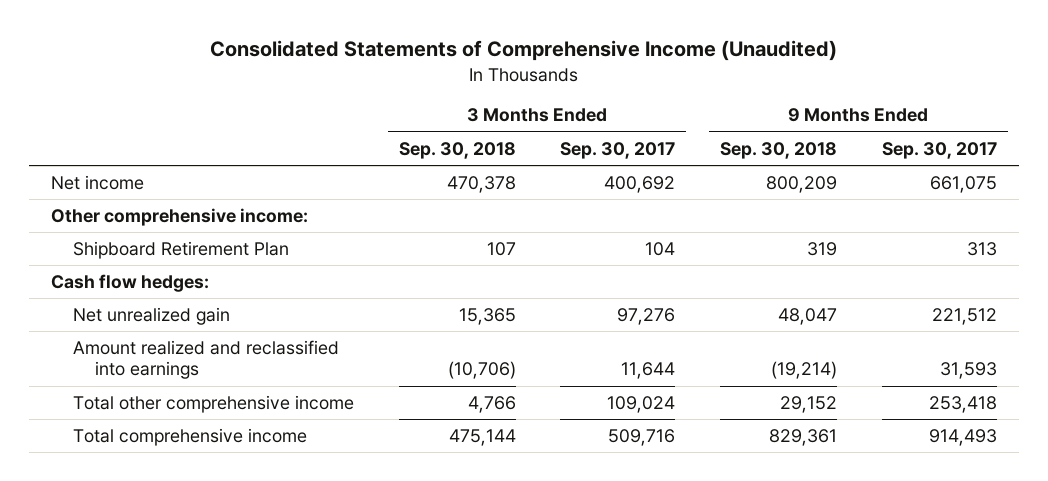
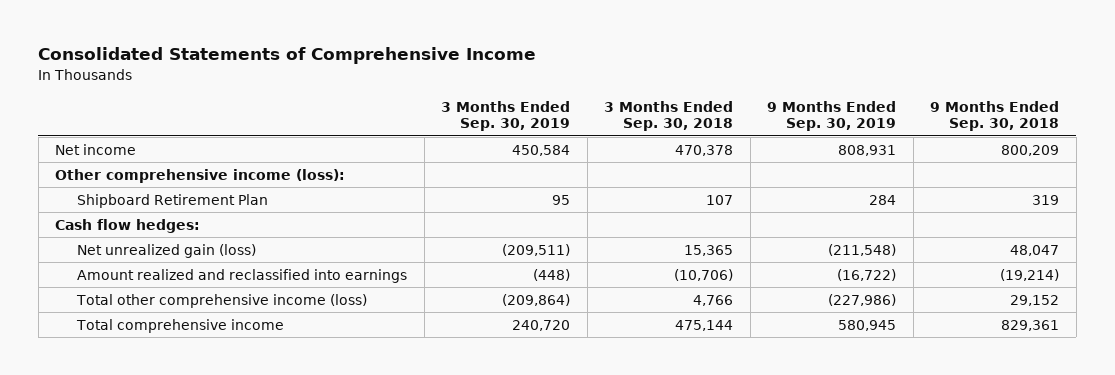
- Consolidated Statements of Comprehensive Income (Unaudited)
+ Consolidated Statements of Comprehensive Income
- | 3 Months Ended Sep. 30, 2018 | 3 Months Ended Sep. 30, 2017 | 9 Months Ended Sep. 30, 2018 | 9 Months Ended Sep. 30, 2017
+ | 3 Months Ended Sep. 30, 2019 | 3 Months Ended Sep. 30, 2018 | 9 Months Ended Sep. 30, 2019 | 9 Months Ended Sep. 30, 2018
- Other comprehensive income:
+ Other comprehensive income (loss):
- Net unrealized gain | 15,365 | 97,276 | 48,047 | 221,512
+ Net unrealized gain (loss) | (209,511) | 15,365 | (211,548) | 48,047
- Total other comprehensive income | 4,766 | 109,024 | 29,152 | 253,418
+ Total other comprehensive income (loss) | (209,864) | 4,766 | (227,986) | 29,152

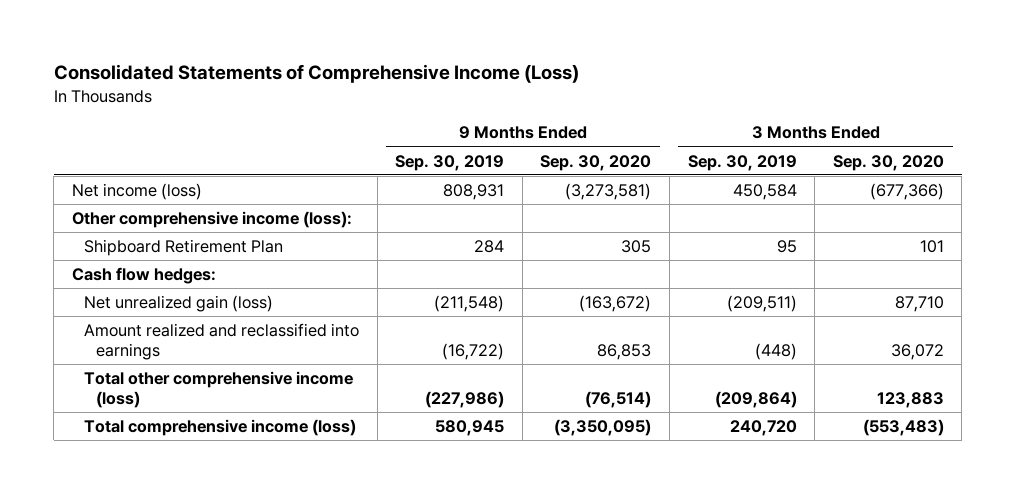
- Consolidated Statements of Comprehensive Income
+ Consolidated Statements of Comprehensive Income (Loss)
- | 3 Months Ended Sep. 30, 2019 | 3 Months Ended Sep. 30, 2018 | 9 Months Ended Sep. 30, 2019 | 9 Months Ended Sep. 30, 2018
+ | 9 Months Ended Sep. 30, 2019 | 9 Months Ended Sep. 30, 2020 | 3 Months Ended Sep. 30, 2019 | 3 Months Ended Sep. 30, 2020
- Net income | 450,584 | 470,378 | 808,931 | 800,209
+ Net income (loss) | 808,931 | (3,273,581) | 450,584 | (677,366)
- Total comprehensive income | 240,720 | 475,144 | 580,945 | 829,361
+ Total comprehensive income (loss) | 580,945 | (3,350,095) | 240,720 | (553,483)

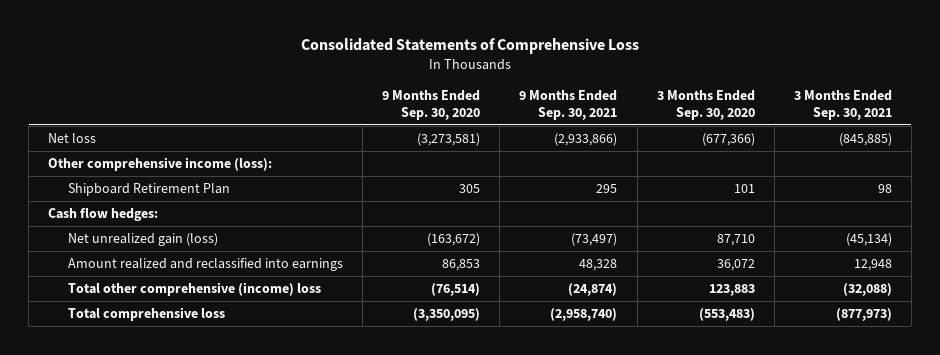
- Consolidated Statements of Comprehensive Income (Loss)
+ Consolidated Statements of Comprehensive Loss
- | 9 Months Ended Sep. 30, 2019 | 9 Months Ended Sep. 30, 2020 | 3 Months Ended Sep. 30, 2019 | 3 Months Ended Sep. 30, 2020
+ | 9 Months Ended Sep. 30, 2020 | 9 Months Ended Sep. 30, 2021 | 3 Months Ended Sep. 30, 2020 | 3 Months Ended Sep. 30, 2021
- Net income (loss) | 808,931 | (3,273,581) | 450,584 | (677,366)
+ Net loss | (3,273,581) | (2,933,866) | (677,366) | (845,885)
- Total other comprehensive income (loss) | (227,986) | (76,514) | (209,864) | 123,883
- Total comprehensive income (loss) | 580,945 | (3,350,095) | 240,720 | (553,483)
+ Total other comprehensive (income) loss | (76,514) | (24,874) | 123,883 | (32,088)
+ Total comprehensive loss | (3,350,095) | (2,958,740) | (553,483) | (877,973)

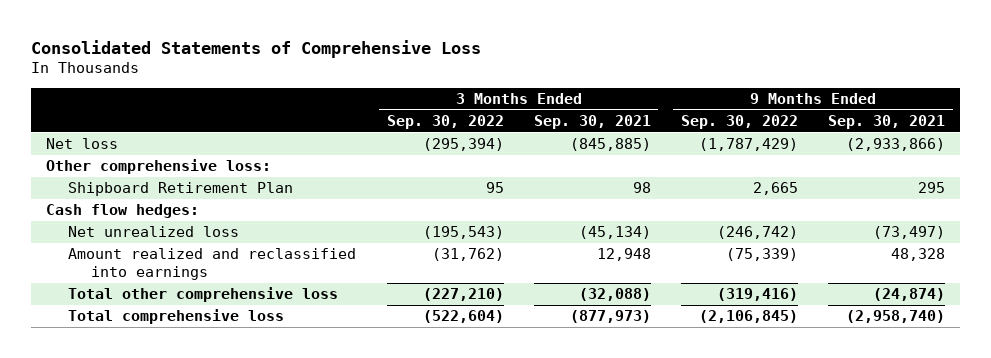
- | 9 Months Ended Sep. 30, 2020 | 9 Months Ended Sep. 30, 2021 | 3 Months Ended Sep. 30, 2020 | 3 Months Ended Sep. 30, 2021
+ | 3 Months Ended Sep. 30, 2022 | 3 Months Ended Sep. 30, 2021 | 9 Months Ended Sep. 30, 2022 | 9 Months Ended Sep. 30, 2021
- Other comprehensive income (loss):
+ Other comprehensive loss:
- Net unrealized gain (loss) | (163,672) | (73,497) | 87,710 | (45,134)
+ Net unrealized loss | (195,543) | (45,134) | (246,742) | (73,497)
- Total other comprehensive (income) loss | (76,514) | (24,874) | 123,883 | (32,088)
+ Total other comprehensive loss | (227,210) | (32,088) | (319,416) | (24,874)

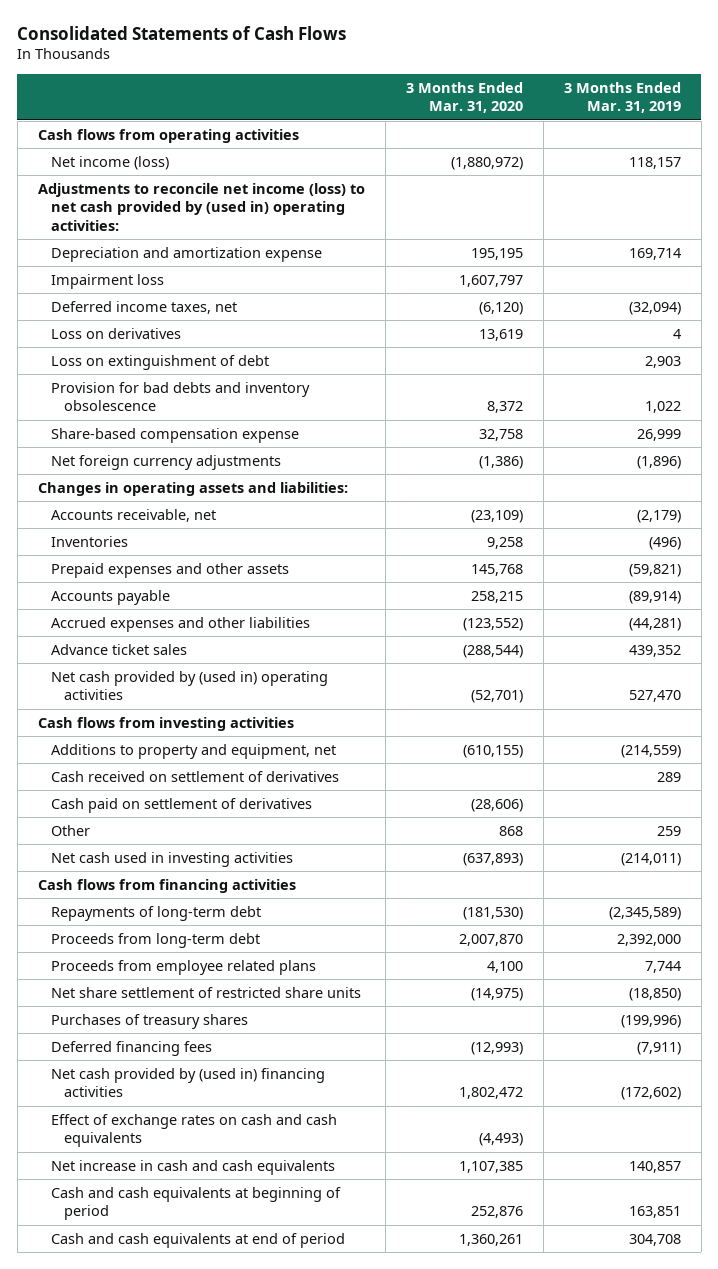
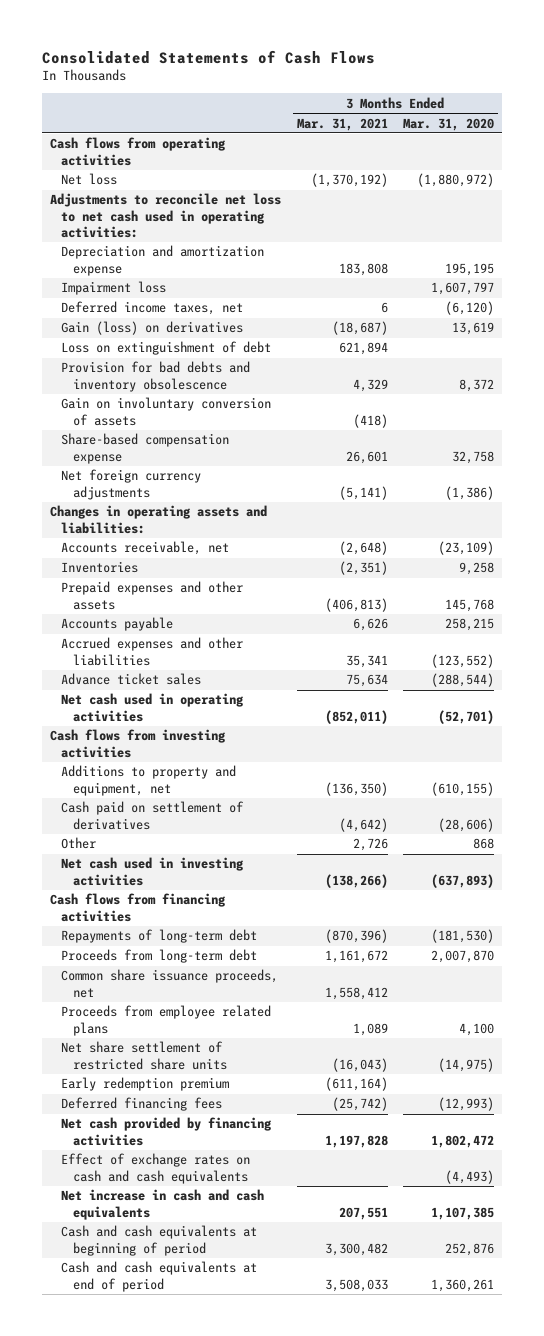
- | 3 Months Ended Mar. 31, 2020 | 3 Months Ended Mar. 31, 2019
+ | 3 Months Ended Mar. 31, 2021 | 3 Months Ended Mar. 31, 2020
- Net income (loss) | (1,880,972) | 118,157
- Adjustments to reconcile net income (loss) to net cash provided by (used in) operating activities:
+ Net loss | (1,370,192) | (1,880,972)
+ Adjustments to reconcile net loss to net cash used in operating activities:
- Loss on derivatives | 13,619 | 4
+ Gain (loss) on derivatives | (18,687) | 13,619
+ Gain on involuntary conversion of assets | (418) |
- Net cash provided by (used in) operating activities | (52,701) | 527,470
+ Net cash used in operating activities | (852,011) | (52,701)
- Cash received on settlement of derivatives | | 289
+ Common share issuance proceeds, net | 1,558,412 |
- Purchases of treasury shares | | (199,996)
+ Early redemption premium | (611,164) |
- Net cash provided by (used in) financing activities | 1,802,472 | (172,602)
+ Net cash provided by financing activities | 1,197,828 | 1,802,472

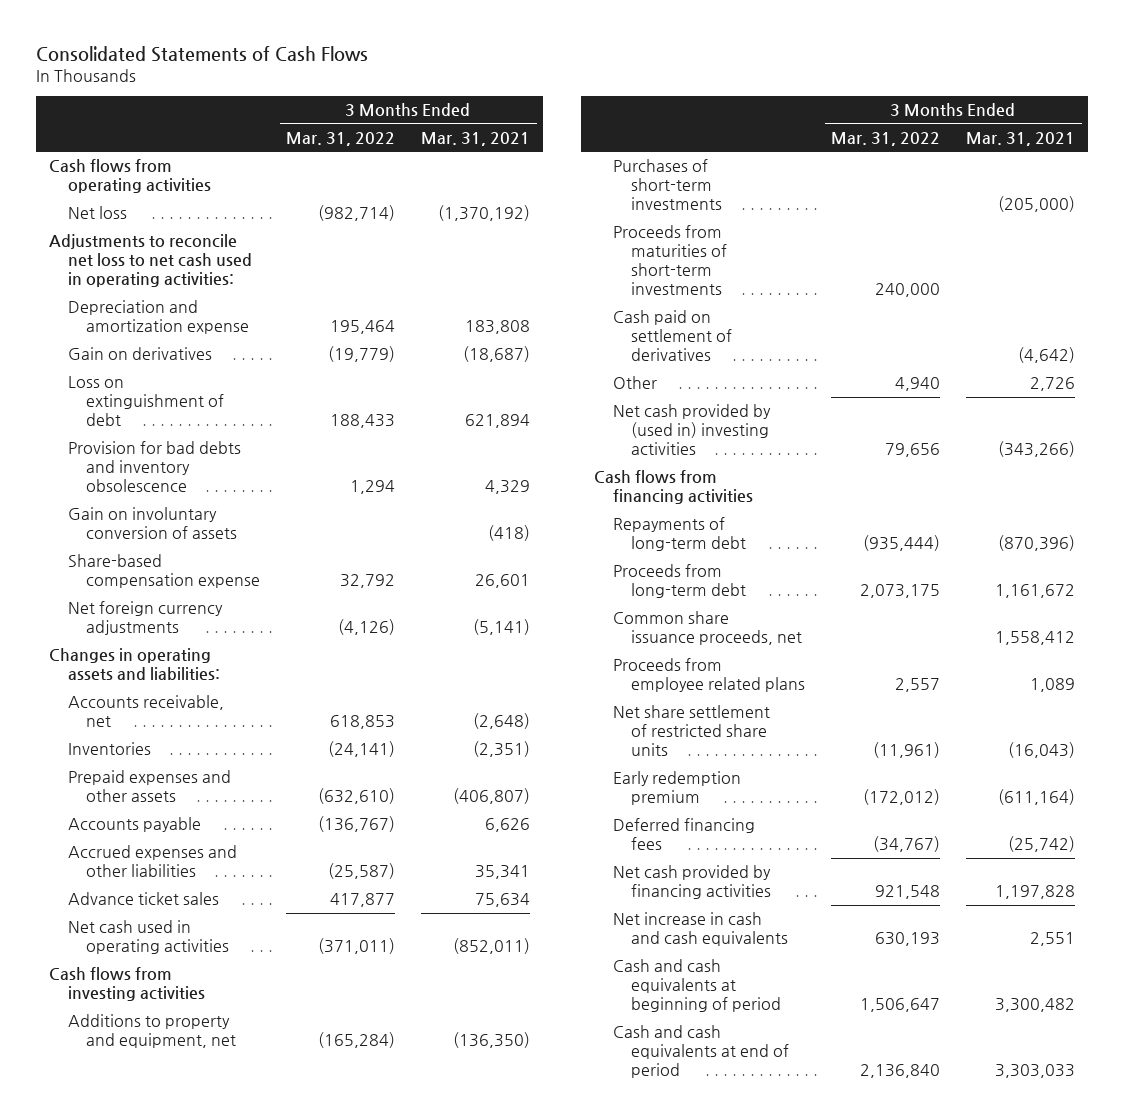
- | 3 Months Ended Mar. 31, 2021 | 3 Months Ended Mar. 31, 2020
+ | 3 Months Ended Mar. 31, 2022 | 3 Months Ended Mar. 31, 2021
- Impairment loss | | 1,607,797
- Deferred income taxes, net | 6 | (6,120)
- Gain (loss) on derivatives | (18,687) | 13,619
+ Gain on derivatives | (19,779) | (18,687)
- Prepaid expenses and other assets | (406,813) | 145,768
+ Prepaid expenses and other assets | (632,610) | (406,807)
+ Purchases of short-term investments | | (205,000)
+ Proceeds from maturities of short-term investments | 240,000 |
- Net cash used in investing activities | (138,266) | (637,893)
+ Net cash provided by (used in) investing activities | 79,656 | (343,266)
- Effect of exchange rates on cash and cash equivalents | | (4,493)
- Net increase in cash and cash equivalents | 207,551 | 1,107,385
+ Net increase in cash and cash equivalents | 630,193 | 2,551
- Cash and cash equivalents at end of period | 3,508,033 | 1,360,261
+ Cash and cash equivalents at end of period | 2,136,840 | 3,303,033

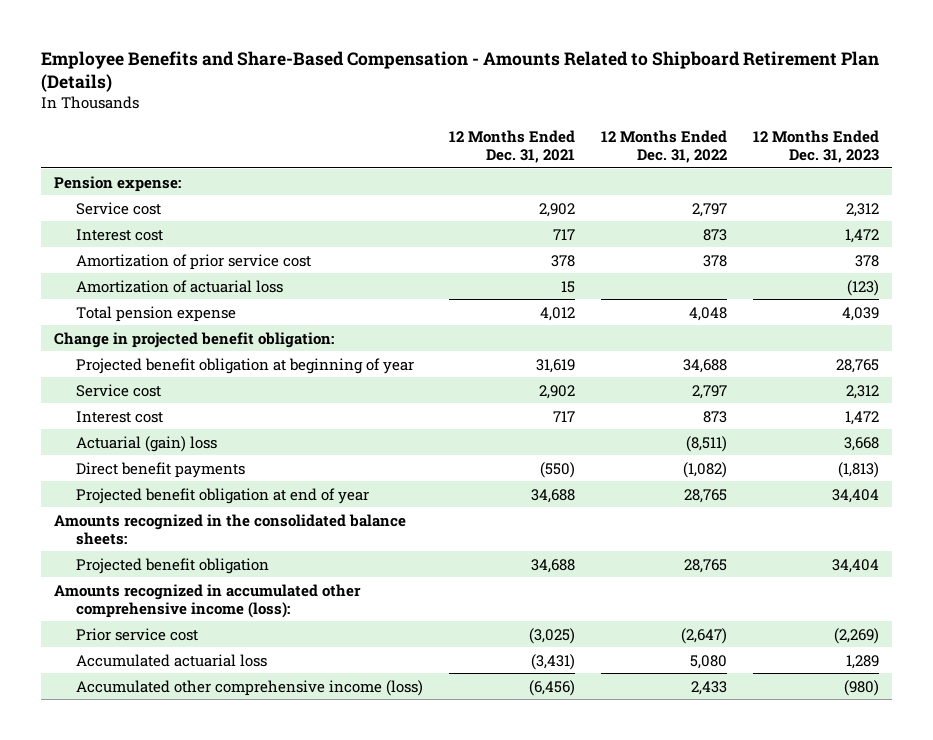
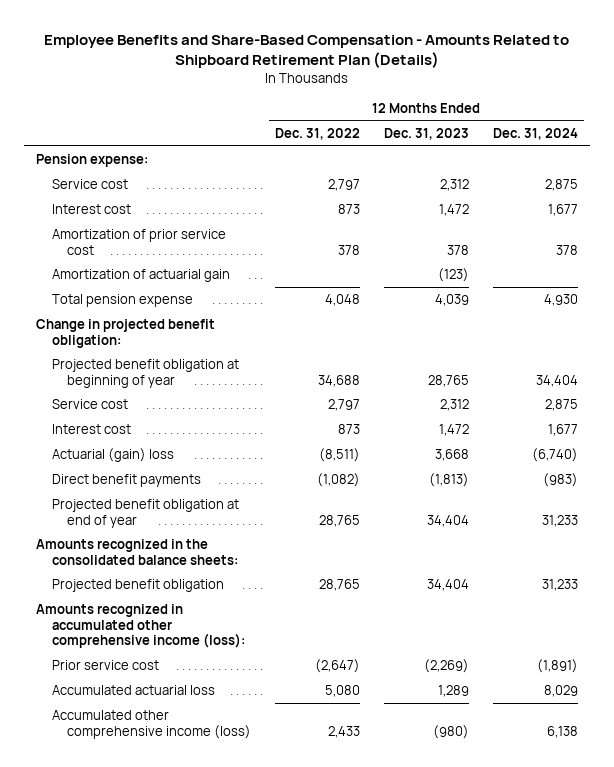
- | 12 Months Ended Dec. 31, 2021 | 12 Months Ended Dec. 31, 2022 | 12 Months Ended Dec. 31, 2023
+ | 12 Months Ended Dec. 31, 2022 | 12 Months Ended Dec. 31, 2023 | 12 Months Ended Dec. 31, 2024
- Amortization of actuarial loss | 15 | | (123)
+ Amortization of actuarial gain | | (123) |

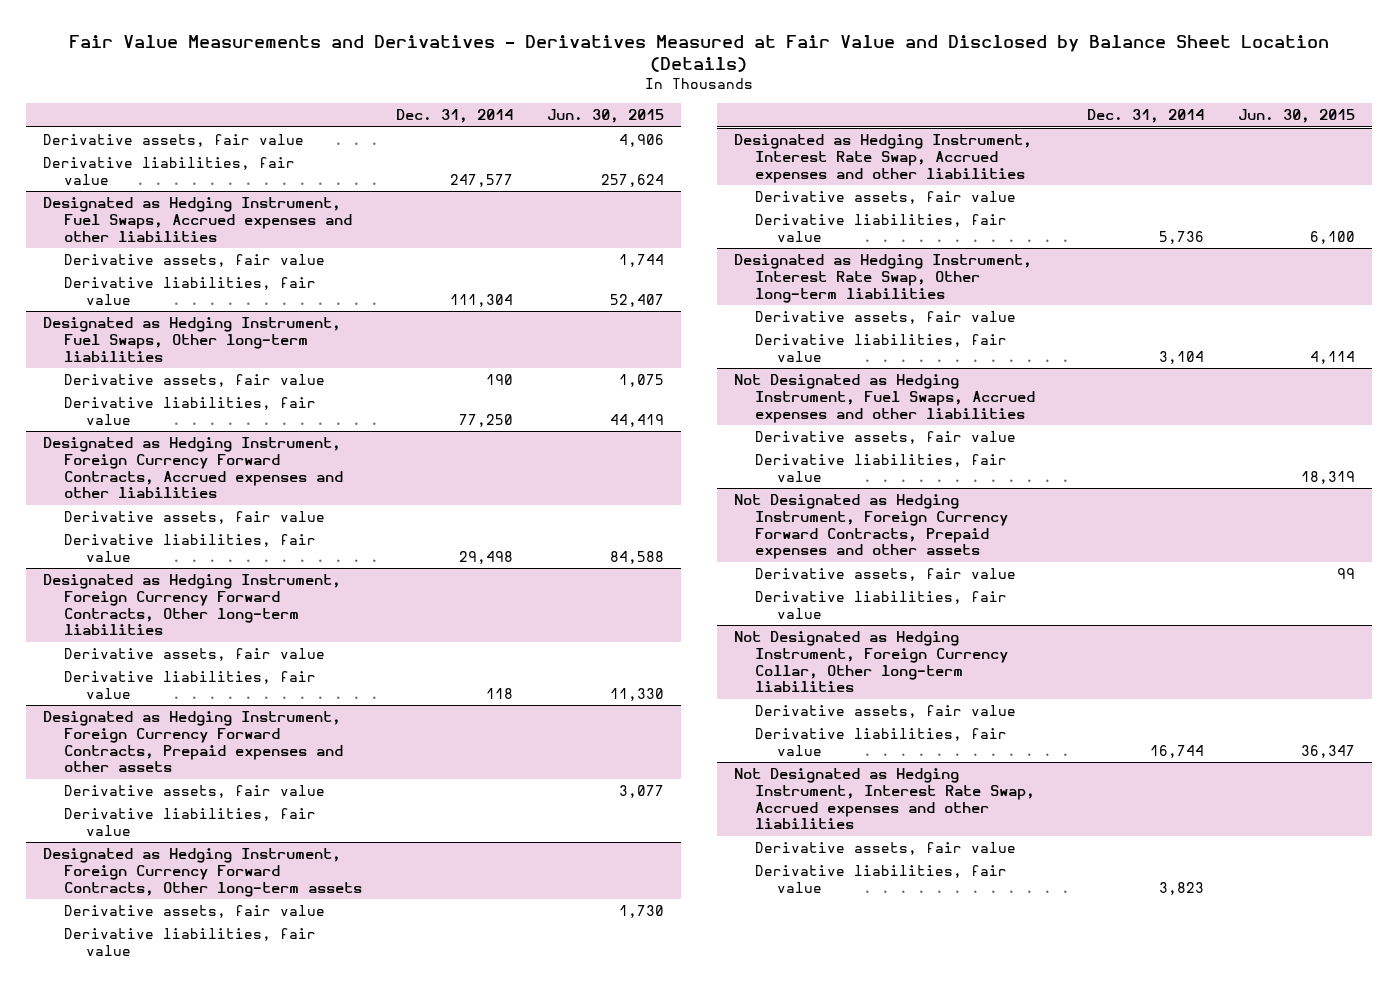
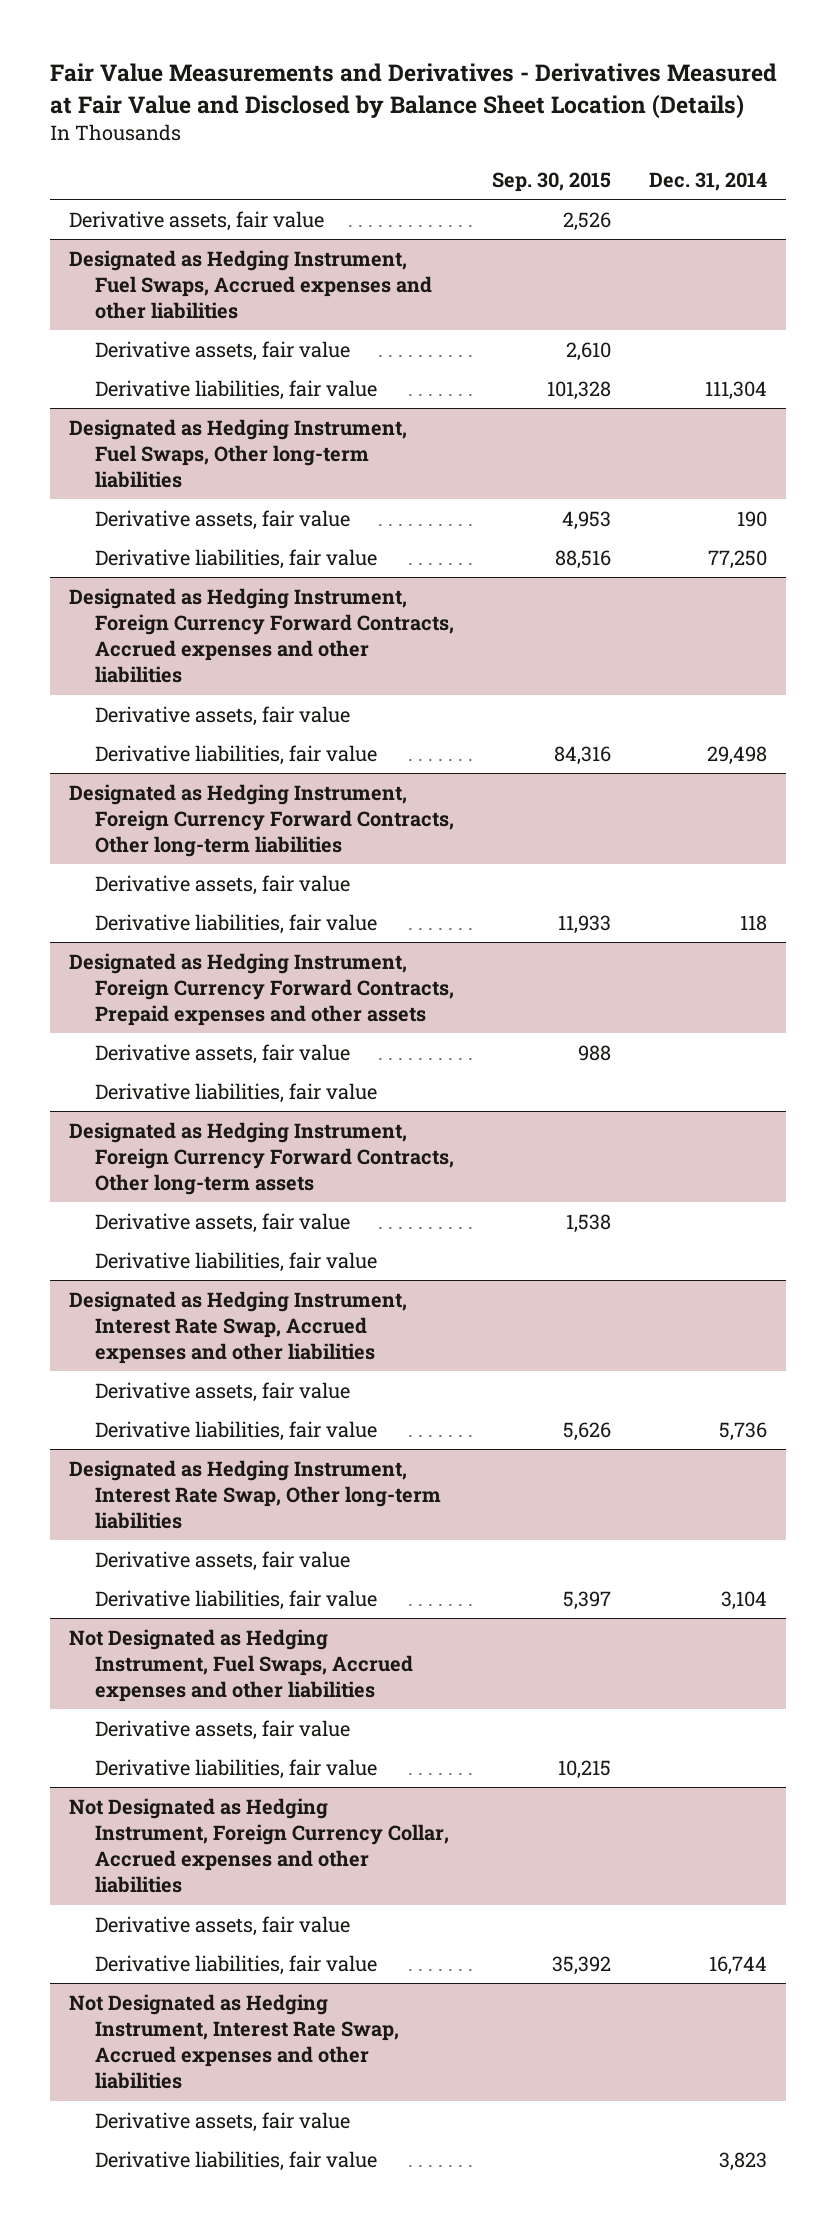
- | Dec. 31, 2014 | Jun. 30, 2015
+ | Sep. 30, 2015 | Dec. 31, 2014
- Derivative liabilities, fair value | 247,577 | 257,624
- Not Designated as Hedging Instrument, Foreign Currency Forward Contracts, Prepaid expenses and other assets
- Derivative assets, fair value | | 99
- Derivative liabilities, fair value
- Not Designated as Hedging Instrument, Foreign Currency Collar, Other long-term liabilities
+ Not Designated as Hedging Instrument, Foreign Currency Collar, Accrued expenses and other liabilities

